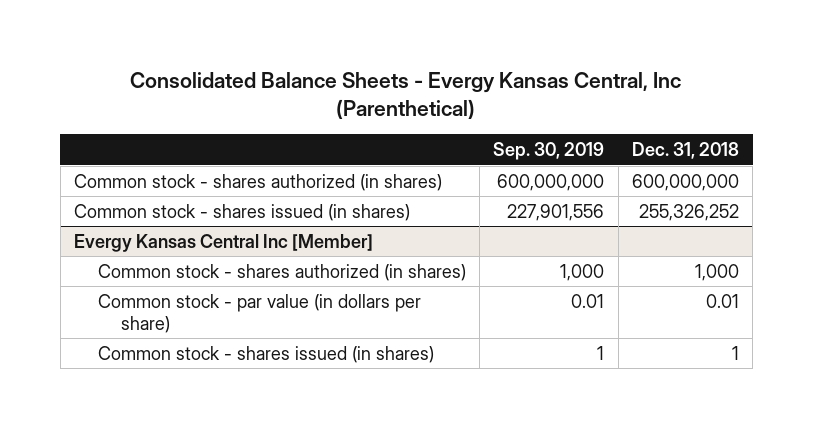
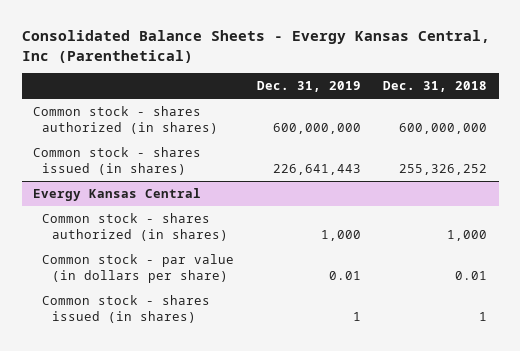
- | Sep. 30, 2019 | Dec. 31, 2018
+ | Dec. 31, 2019 | Dec. 31, 2018
- Evergy Kansas Central Inc [Member]
+ Evergy Kansas Central

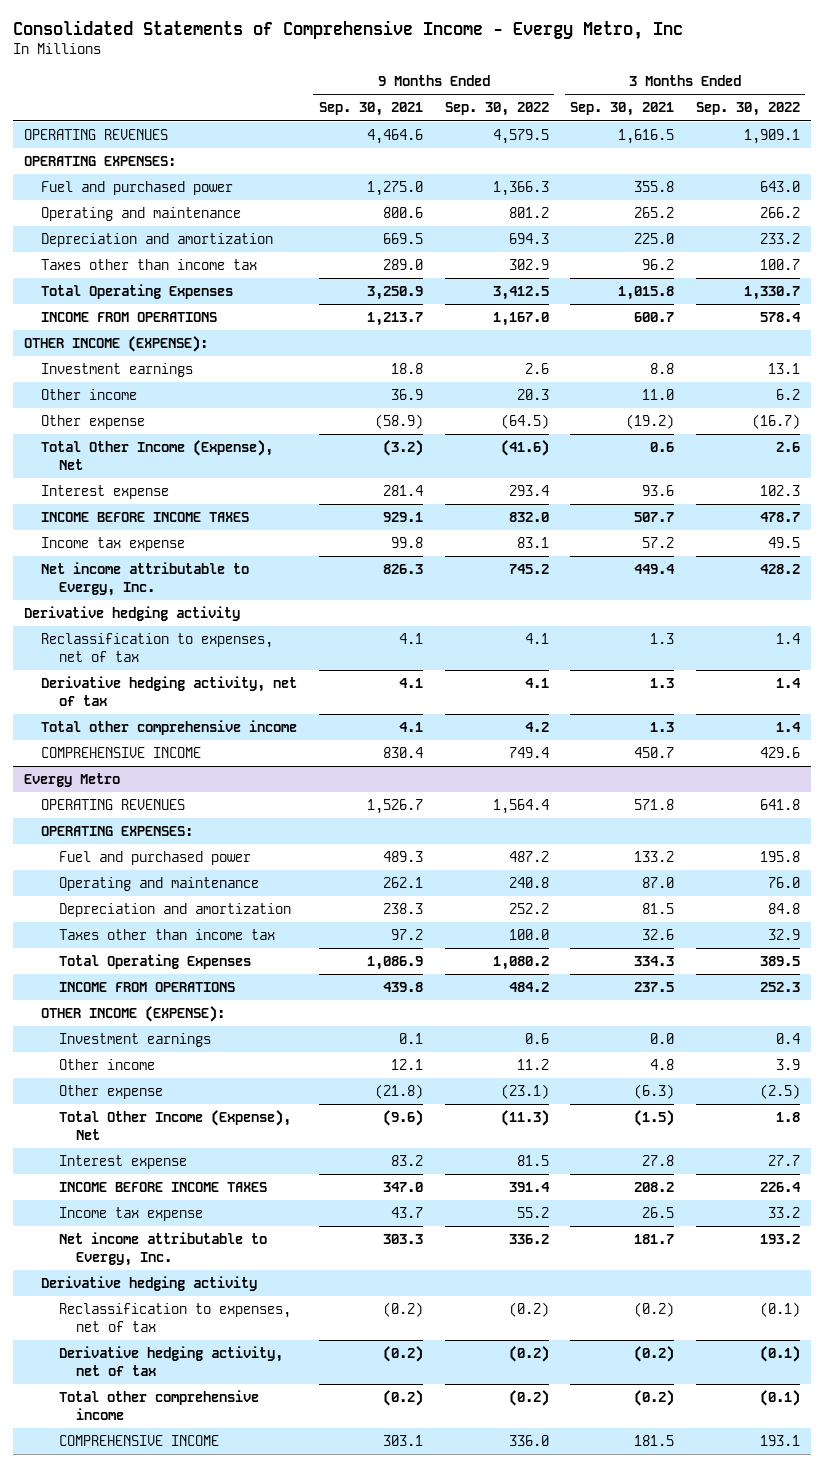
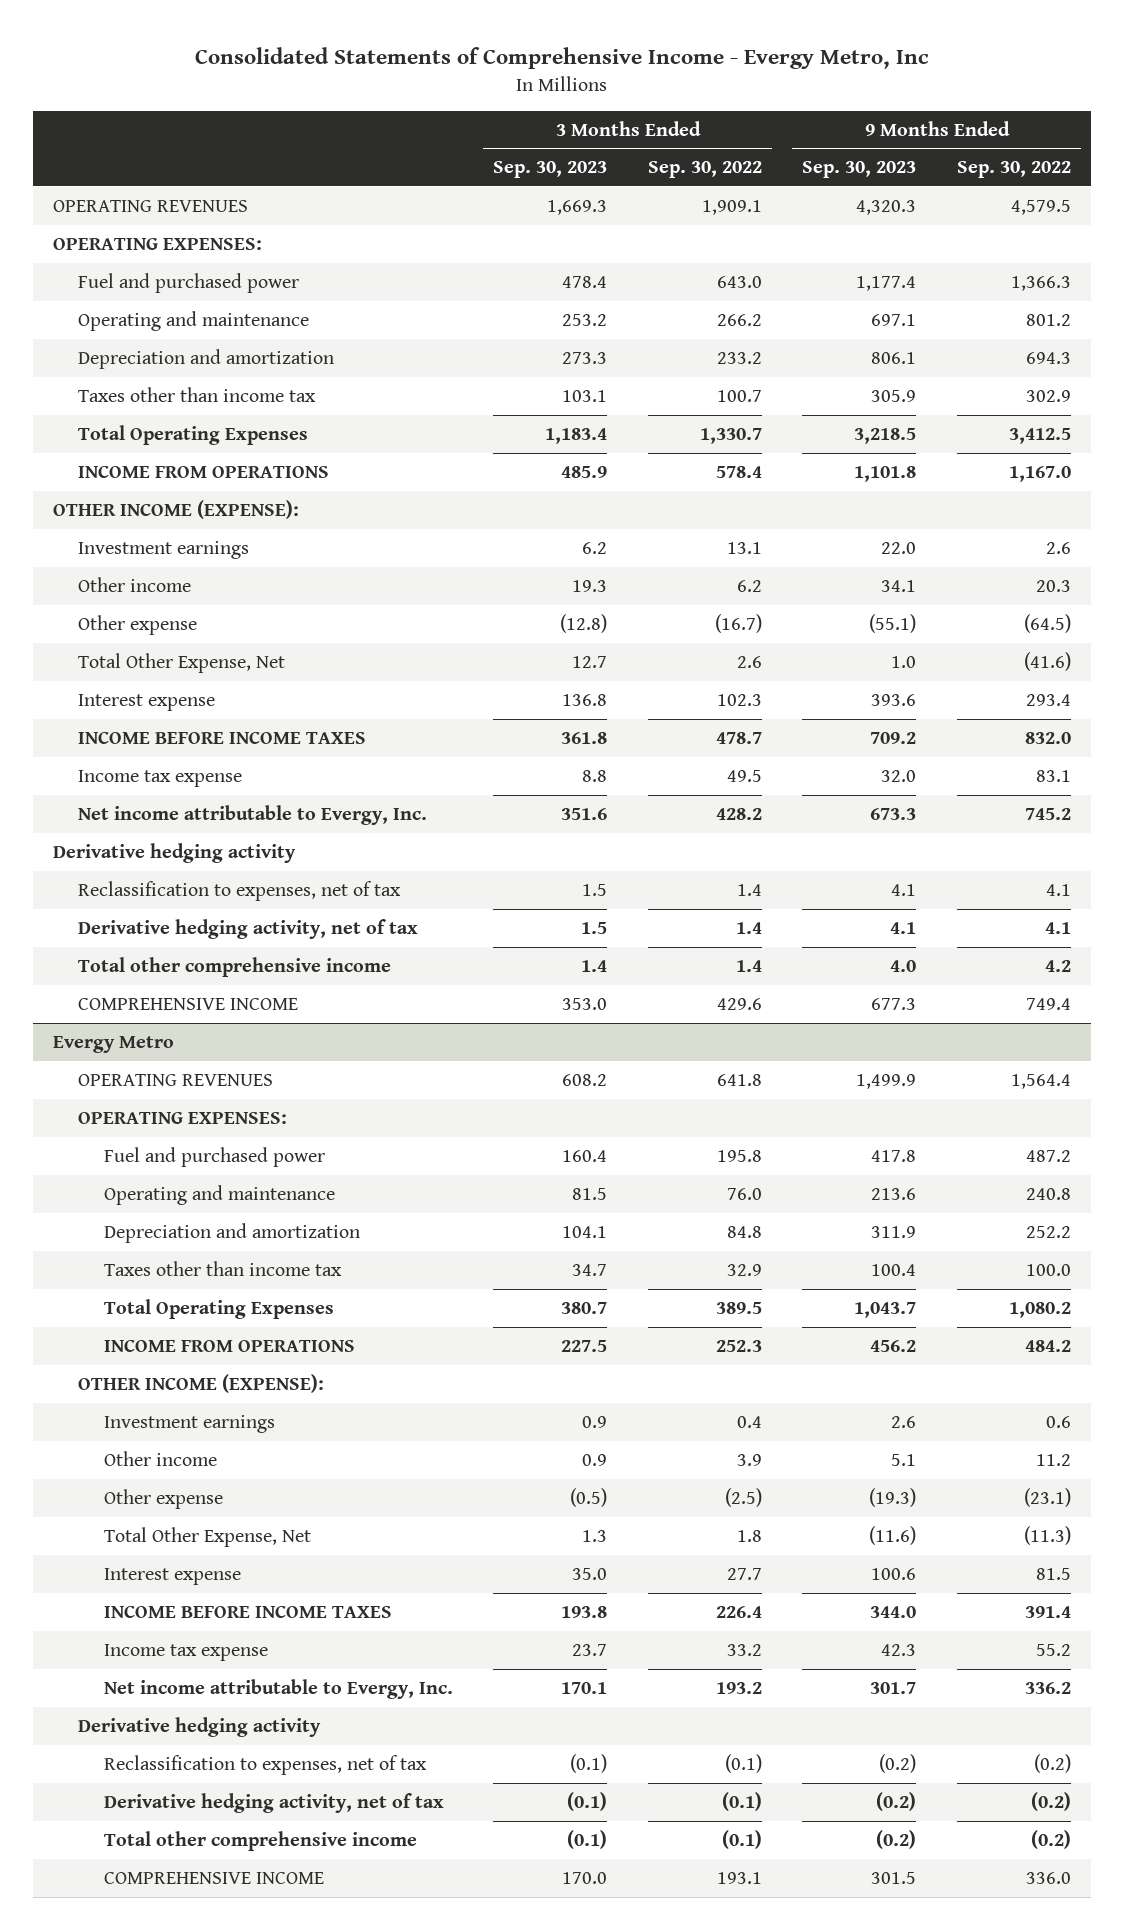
- | 9 Months Ended Sep. 30, 2021 | 9 Months Ended Sep. 30, 2022 | 3 Months Ended Sep. 30, 2021 | 3 Months Ended Sep. 30, 2022
+ | 3 Months Ended Sep. 30, 2023 | 3 Months Ended Sep. 30, 2022 | 9 Months Ended Sep. 30, 2023 | 9 Months Ended Sep. 30, 2022
- Total Other Income (Expense), Net | (3.2) | (41.6) | 0.6 | 2.6
+ Total Other Expense, Net | 12.7 | 2.6 | 1.0 | (41.6)
@ Evergy Metro
- Total Other Income (Expense), Net | (9.6) | (11.3) | (1.5) | 1.8
+ Total Other Expense, Net | 1.3 | 1.8 | (11.6) | (11.3)

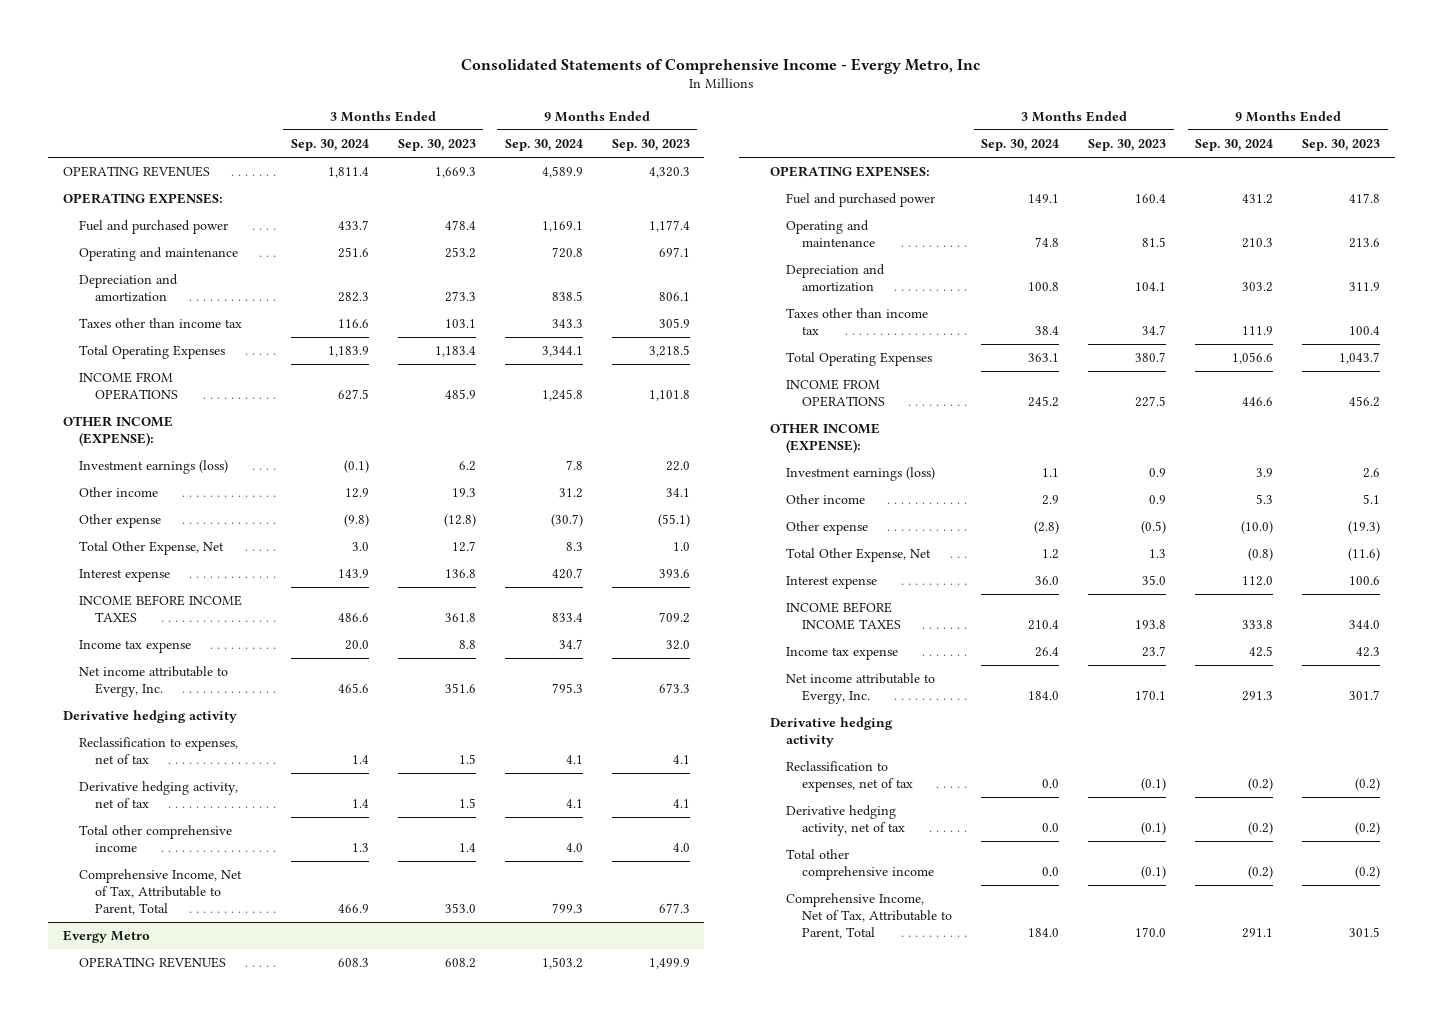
- | 3 Months Ended Sep. 30, 2023 | 3 Months Ended Sep. 30, 2022 | 9 Months Ended Sep. 30, 2023 | 9 Months Ended Sep. 30, 2022
+ | 3 Months Ended Sep. 30, 2024 | 3 Months Ended Sep. 30, 2023 | 9 Months Ended Sep. 30, 2024 | 9 Months Ended Sep. 30, 2023
- Investment earnings | 6.2 | 13.1 | 22.0 | 2.6
+ Investment earnings (loss) | (0.1) | 6.2 | 7.8 | 22.0
- COMPREHENSIVE INCOME | 353.0 | 429.6 | 677.3 | 749.4
+ Comprehensive Income, Net of Tax, Attributable to Parent, Total | 466.9 | 353.0 | 799.3 | 677.3
@ Evergy Metro
- Investment earnings | 0.9 | 0.4 | 2.6 | 0.6
+ Investment earnings (loss) | 1.1 | 0.9 | 3.9 | 2.6
- COMPREHENSIVE INCOME | 170.0 | 193.1 | 301.5 | 336.0
+ Comprehensive Income, Net of Tax, Attributable to Parent, Total | 184.0 | 170.0 | 291.1 | 301.5

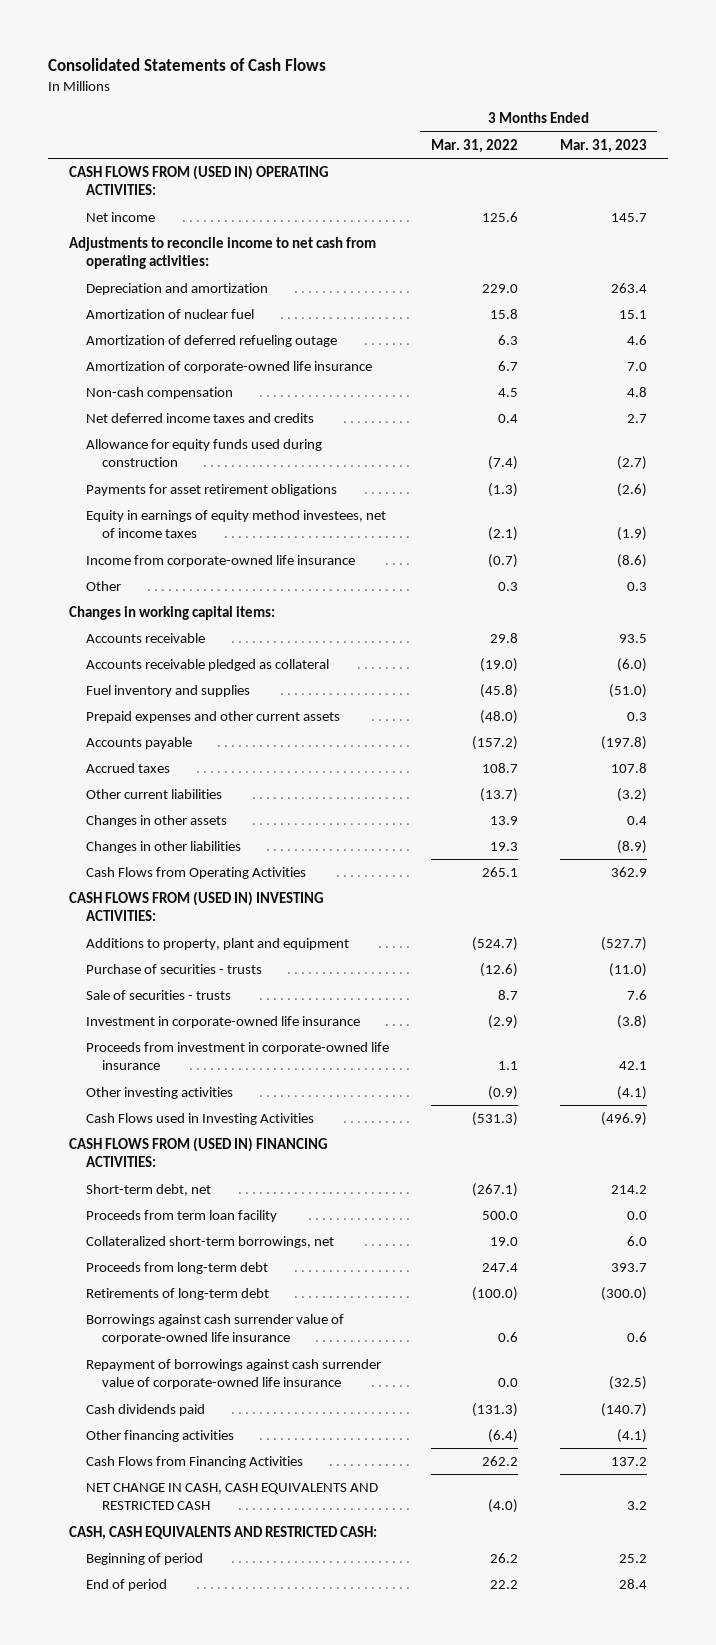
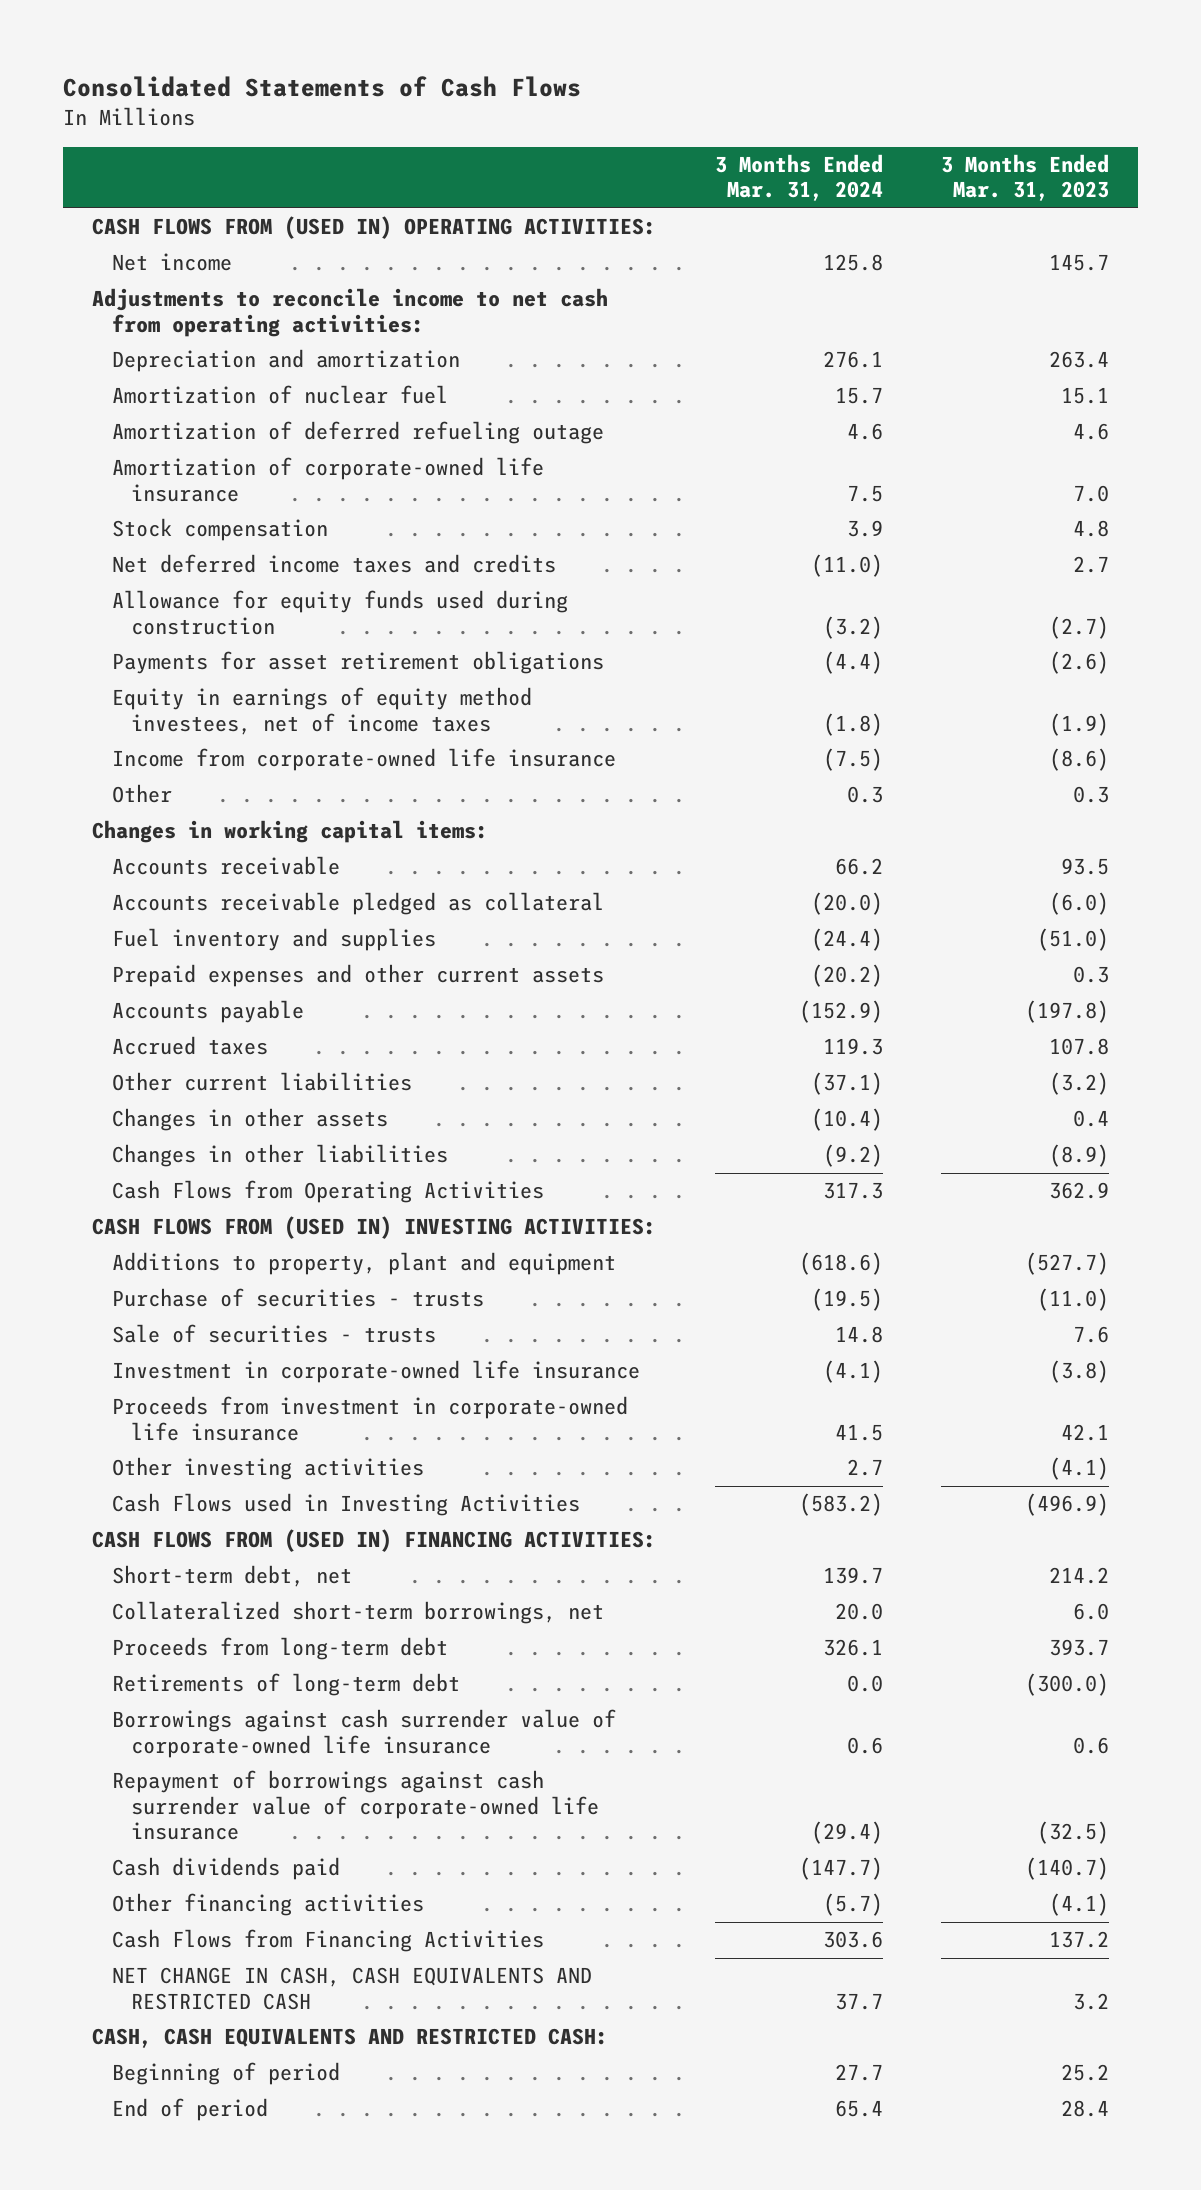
- | 3 Months Ended Mar. 31, 2022 | 3 Months Ended Mar. 31, 2023
+ | 3 Months Ended Mar. 31, 2024 | 3 Months Ended Mar. 31, 2023
- Non-cash compensation | 4.5 | 4.8
+ Stock compensation | 3.9 | 4.8
- Proceeds from term loan facility | 500.0 | 0.0

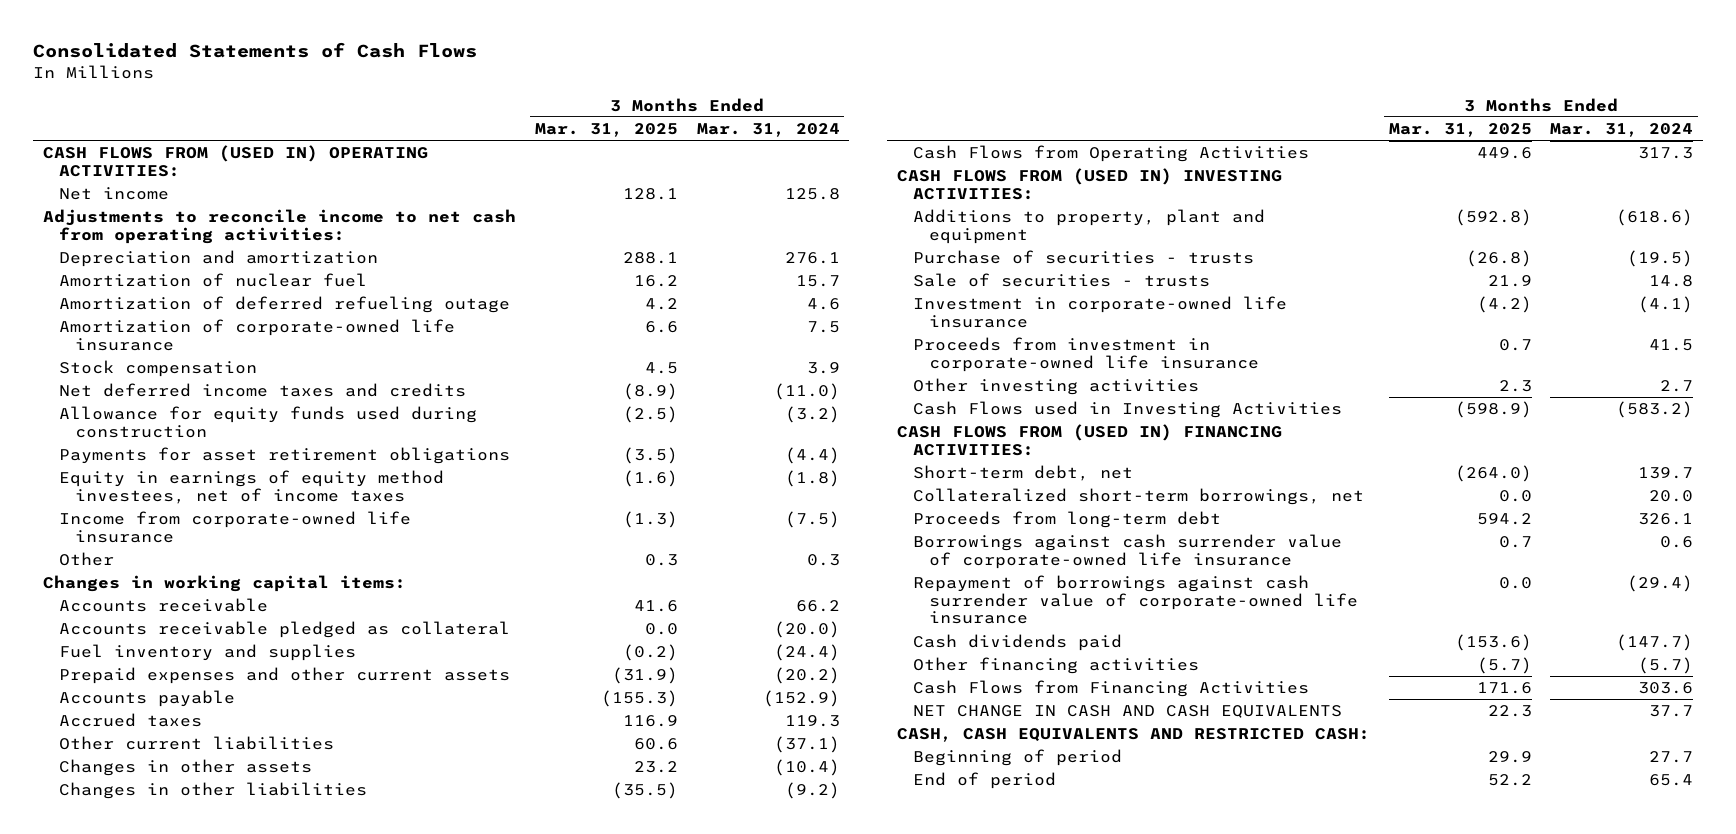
- | 3 Months Ended Mar. 31, 2024 | 3 Months Ended Mar. 31, 2023
+ | 3 Months Ended Mar. 31, 2025 | 3 Months Ended Mar. 31, 2024
- Retirements of long-term debt | 0.0 | (300.0)
- NET CHANGE IN CASH, CASH EQUIVALENTS AND RESTRICTED CASH | 37.7 | 3.2
+ NET CHANGE IN CASH AND CASH EQUIVALENTS | 22.3 | 37.7

